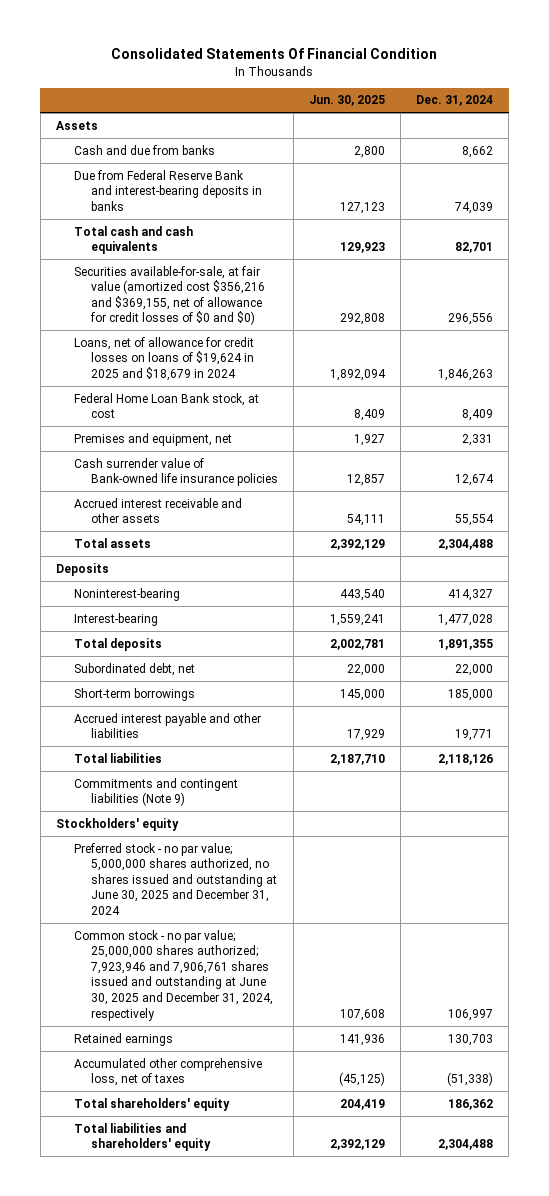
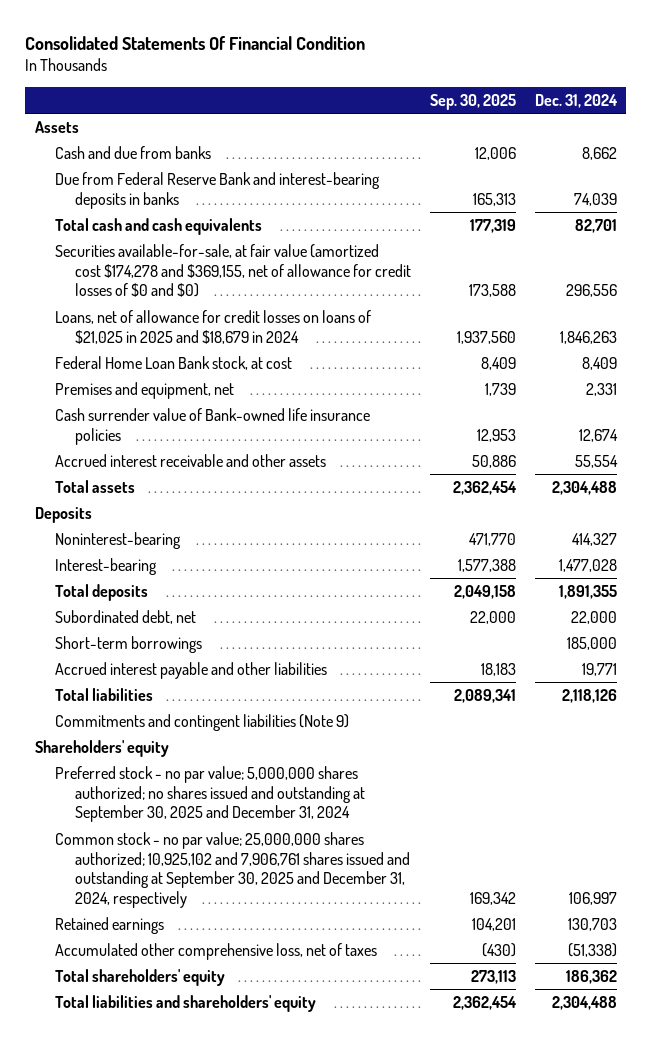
- | Jun. 30, 2025 | Dec. 31, 2024
+ | Sep. 30, 2025 | Dec. 31, 2024
- Securities available-for-sale, at fair value (amortized cost $356,216 and $369,155, net of allowance for credit losses of $0 and $0) | 292,808 | 296,556
- Loans, net of allowance for credit losses on loans of $19,624 in 2025 and $18,679 in 2024 | 1,892,094 | 1,846,263
+ Securities available-for-sale, at fair value (amortized cost $174,278 and $369,155, net of allowance for credit losses of $0 and $0) | 173,588 | 296,556
+ Loans, net of allowance for credit losses on loans of $21,025 in 2025 and $18,679 in 2024 | 1,937,560 | 1,846,263
- Stockholders' equity
- Preferred stock - no par value; 5,000,000 shares authorized, no shares issued and outstanding at June 30, 2025 and December 31, 2024
- Common stock - no par value; 25,000,000 shares authorized; 7,923,946 and 7,906,761 shares issued and outstanding at June 30, 2025 and December 31, 2024, respectively | 107,608 | 106,997
+ Shareholders' equity
+ Preferred stock - no par value; 5,000,000 shares authorized; no shares issued and outstanding at September 30, 2025 and December 31, 2024
+ Common stock - no par value; 25,000,000 shares authorized; 10,925,102 and 7,906,761 shares issued and outstanding at September 30, 2025 and December 31, 2024, respectively | 169,342 | 106,997

